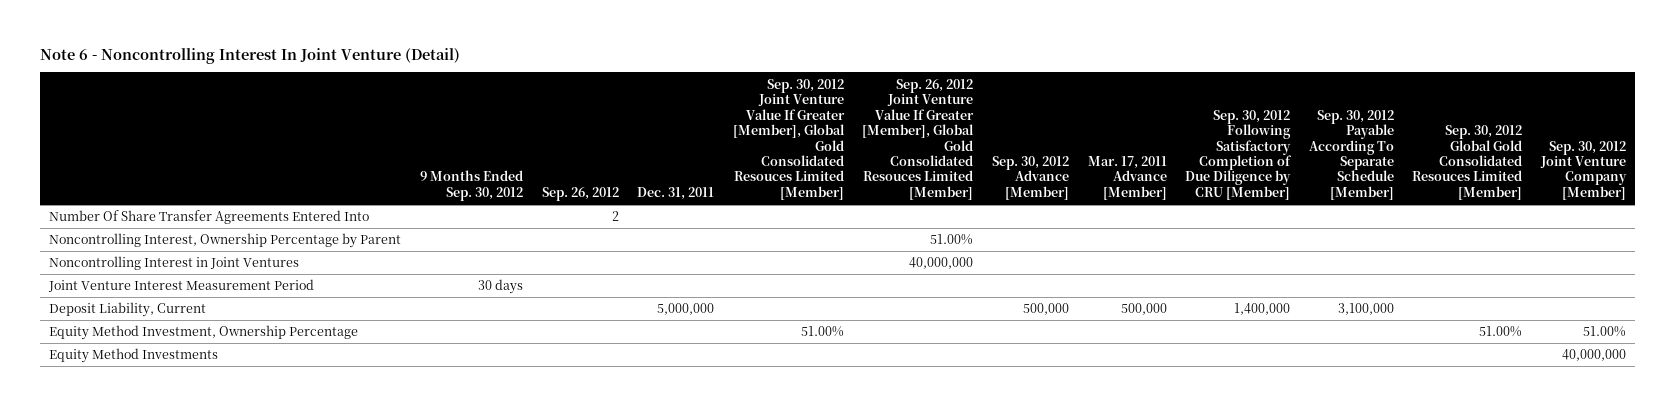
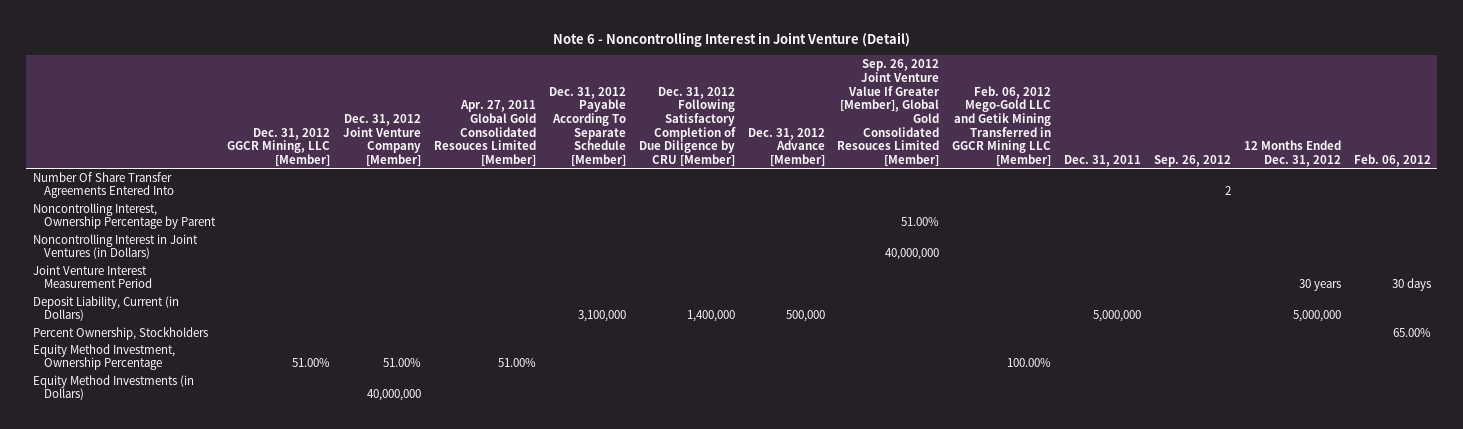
- Note 6 - Noncontrolling Interest In Joint Venture (Detail)
+ Note 6 - Noncontrolling Interest in Joint Venture (Detail)
- | 9 Months Ended Sep. 30, 2012 | Sep. 26, 2012 | Dec. 31, 2011 | Sep. 30, 2012 Joint Venture Value If Greater [Member], Global Gold Consolidated Resouces Limited [Member] | Sep. 26, 2012 Joint Venture Value If Greater [Member], Global Gold Consolidated Resouces Limited [Member] | Sep. 30, 2012 Advance [Member] | Mar. 17, 2011 Advance [Member] | Sep. 30, 2012 Following Satisfactory Completion of Due Diligence by CRU [Member] | Sep. 30, 2012 Payable According To Separate Schedule [Member] | Sep. 30, 2012 Global Gold Consolidated Resouces Limited [Member] | Sep. 30, 2012 Joint Venture Company [Member]
+ | Dec. 31, 2012 GGCR Mining, LLC [Member] | Dec. 31, 2012 Joint Venture Company [Member] | Apr. 27, 2011 Global Gold Consolidated Resouces Limited [Member] | Dec. 31, 2012 Payable According To Separate Schedule [Member] | Dec. 31, 2012 Following Satisfactory Completion of Due Diligence by CRU [Member] | Dec. 31, 2012 Advance [Member] | Sep. 26, 2012 Joint Venture Value If Greater [Member], Global Gold Consolidated Resouces Limited [Member] | Feb. 06, 2012 Mego-Gold LLC and Getik Mining Transferred in GGCR Mining LLC [Member] | Dec. 31, 2011 | Sep. 26, 2012 | 12 Months Ended Dec. 31, 2012 | Feb. 06, 2012
- Noncontrolling Interest in Joint Ventures | | | | | 40,000,000 | | | | | |
+ Noncontrolling Interest in Joint Ventures (in Dollars) | | | | | | | 40,000,000 | | | | |
- Deposit Liability, Current | | | 5,000,000 | | | 500,000 | 500,000 | 1,400,000 | 3,100,000 | |
+ Deposit Liability, Current (in Dollars) | | | | 3,100,000 | 1,400,000 | 500,000 | | | 5,000,000 | | 5,000,000 |
+ Percent Ownership, Stockholders | | | | | | | | | | | | 65.00%
- Equity Method Investments | | | | | | | | | | | 40,000,000
+ Equity Method Investments (in Dollars) | | 40,000,000 | | | | | | | | | |

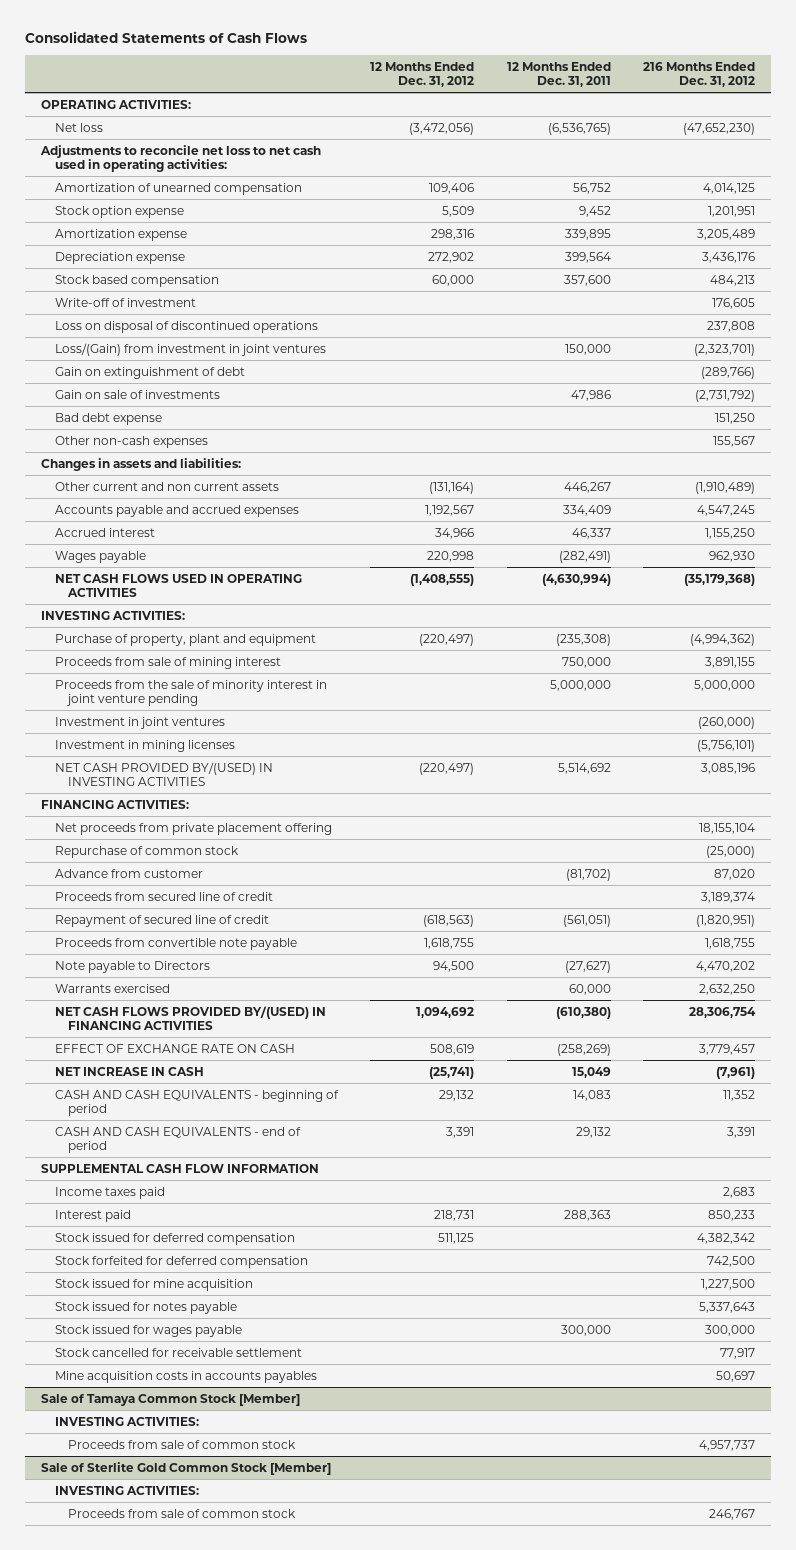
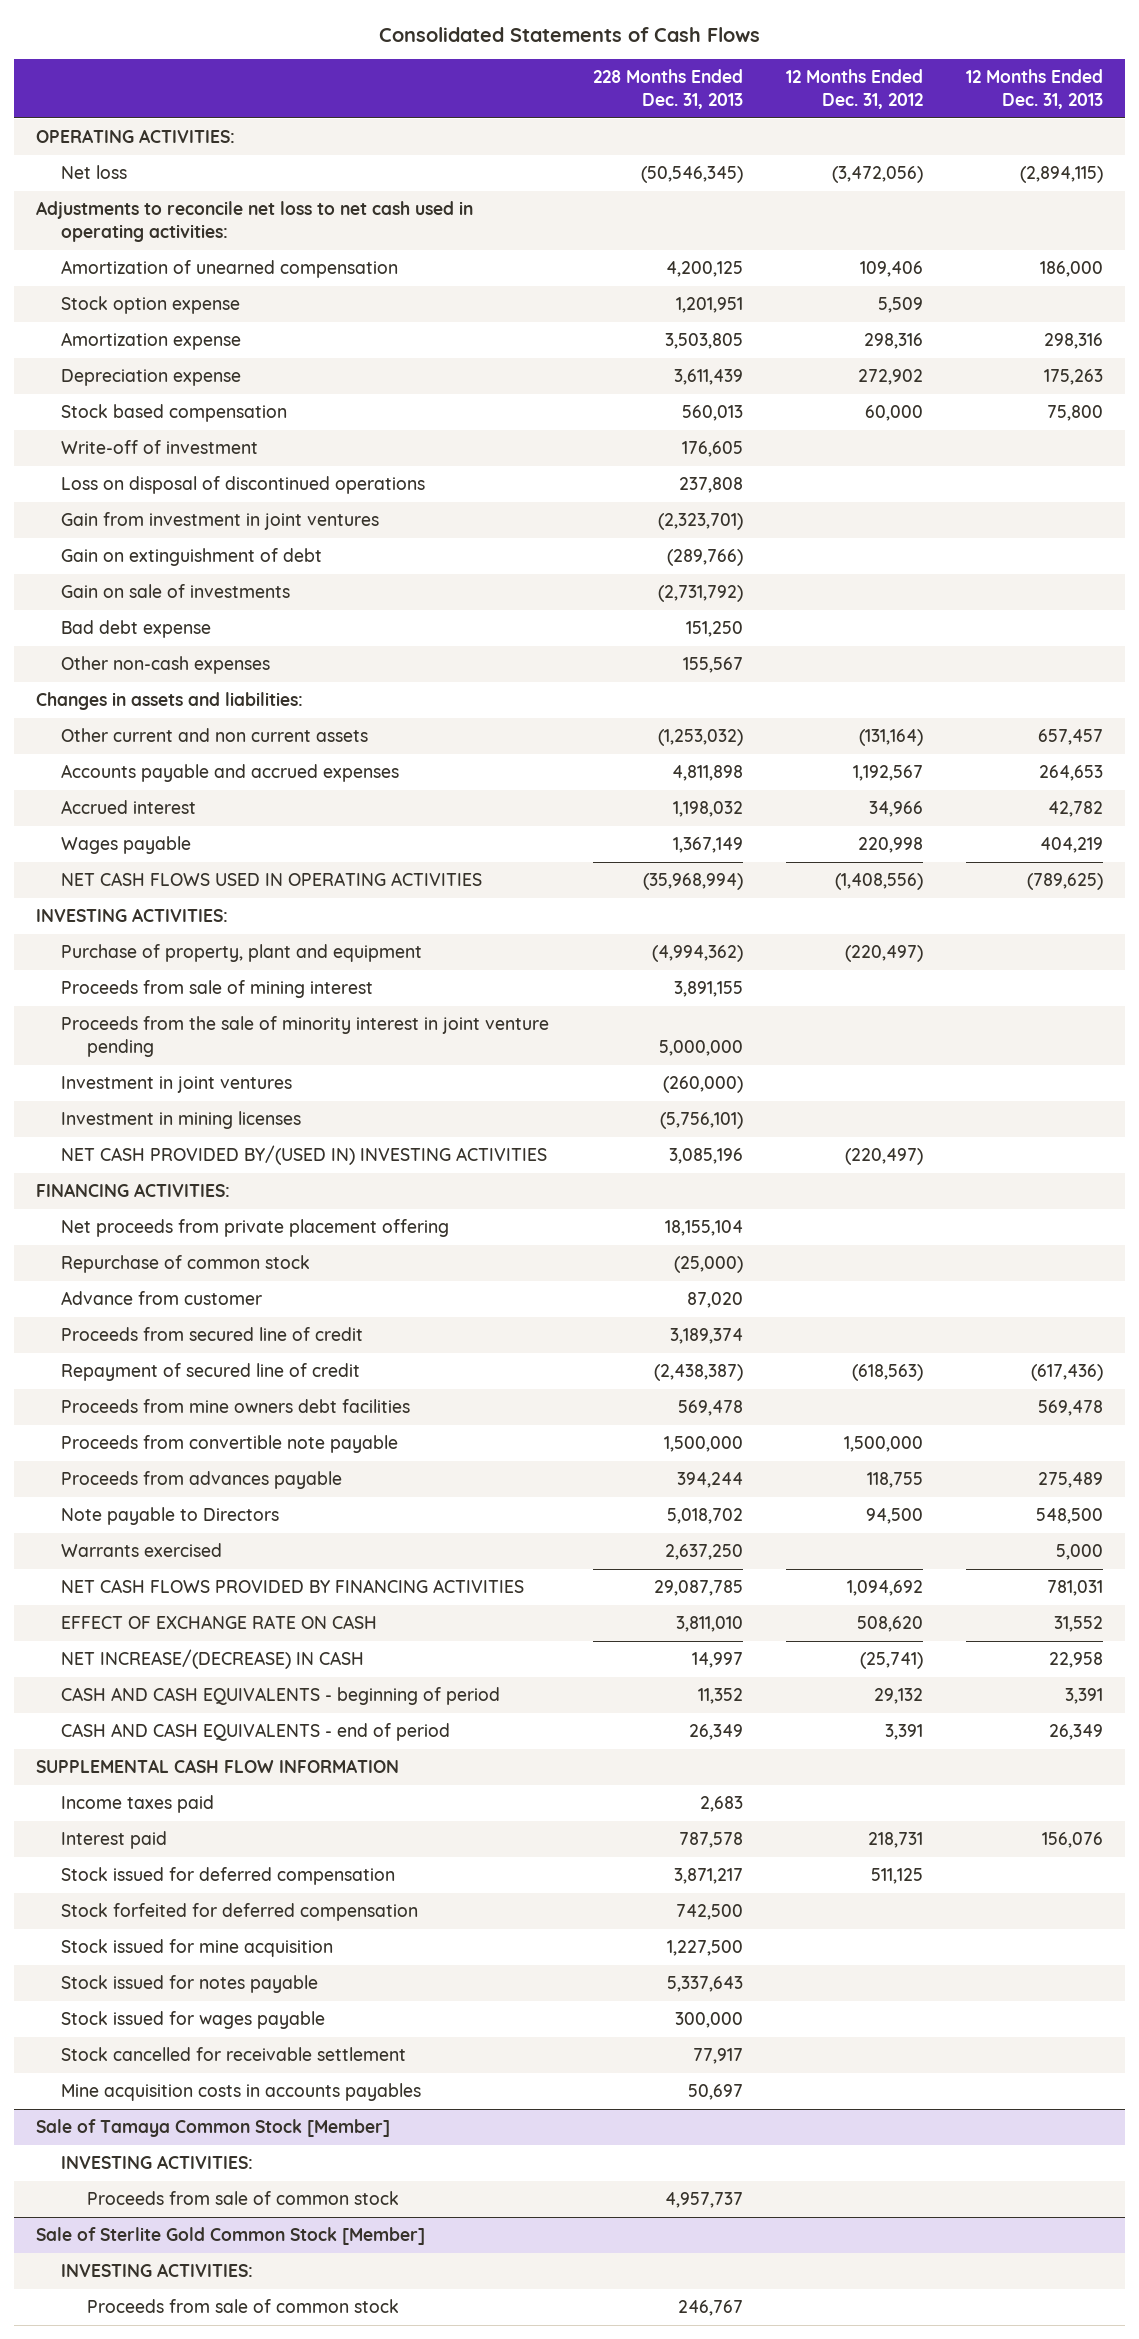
- | 12 Months Ended Dec. 31, 2012 | 12 Months Ended Dec. 31, 2011 | 216 Months Ended Dec. 31, 2012
+ | 228 Months Ended Dec. 31, 2013 | 12 Months Ended Dec. 31, 2012 | 12 Months Ended Dec. 31, 2013
- Loss/(Gain) from investment in joint ventures | | 150,000 | (2,323,701)
+ Gain from investment in joint ventures | (2,323,701) | |
- NET CASH FLOWS USED IN OPERATING ACTIVITIES | (1,408,555) | (4,630,994) | (35,179,368)
+ NET CASH FLOWS USED IN OPERATING ACTIVITIES | (35,968,994) | (1,408,556) | (789,625)
- NET CASH PROVIDED BY/(USED) IN INVESTING ACTIVITIES | (220,497) | 5,514,692 | 3,085,196
+ NET CASH PROVIDED BY/(USED IN) INVESTING ACTIVITIES | 3,085,196 | (220,497) |
- Proceeds from convertible note payable | 1,618,755 | | 1,618,755
+ Proceeds from mine owners debt facilities | 569,478 | | 569,478
+ Proceeds from convertible note payable | 1,500,000 | 1,500,000 |
+ Proceeds from advances payable | 394,244 | 118,755 | 275,489
- NET CASH FLOWS PROVIDED BY/(USED) IN FINANCING ACTIVITIES | 1,094,692 | (610,380) | 28,306,754
- EFFECT OF EXCHANGE RATE ON CASH | 508,619 | (258,269) | 3,779,457
- NET INCREASE IN CASH | (25,741) | 15,049 | (7,961)
+ NET CASH FLOWS PROVIDED BY FINANCING ACTIVITIES | 29,087,785 | 1,094,692 | 781,031
+ EFFECT OF EXCHANGE RATE ON CASH | 3,811,010 | 508,620 | 31,552
+ NET INCREASE/(DECREASE) IN CASH | 14,997 | (25,741) | 22,958

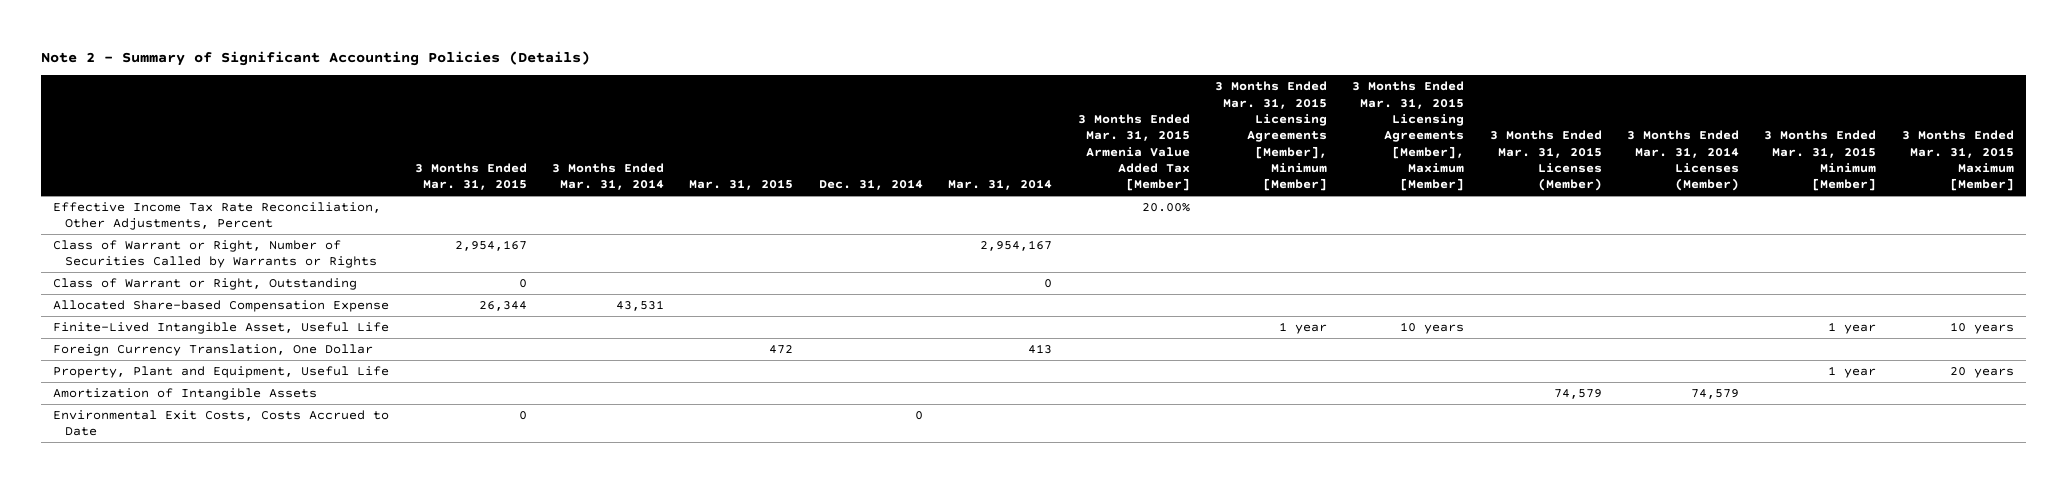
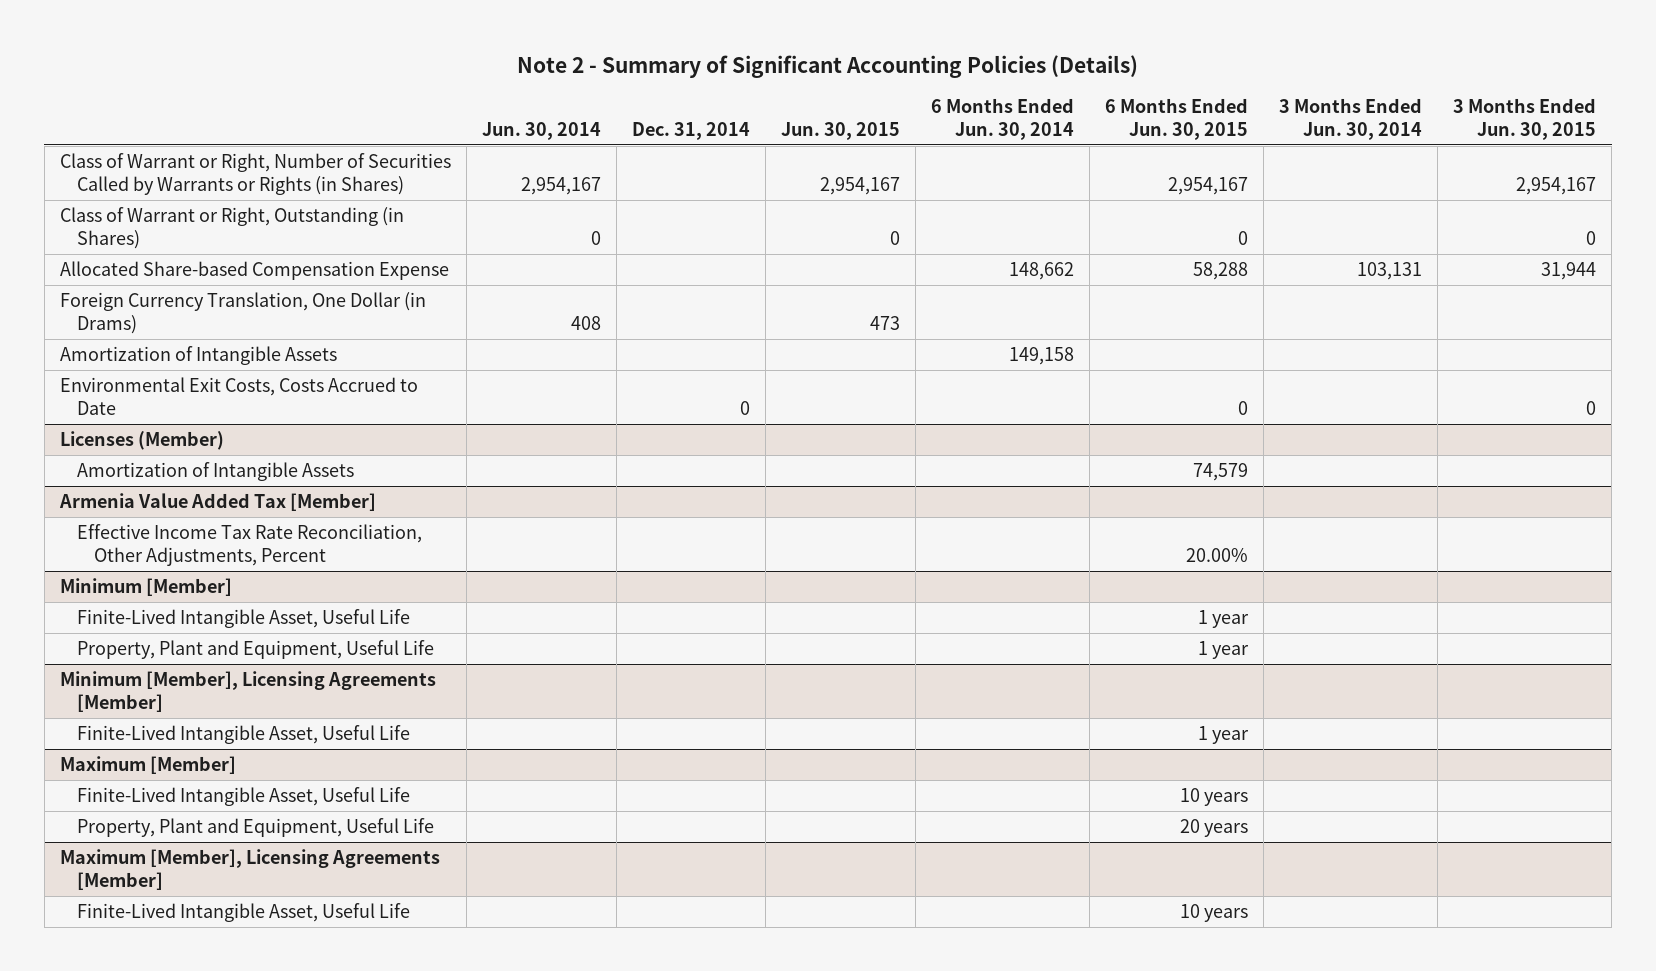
- | 3 Months Ended Mar. 31, 2015 | 3 Months Ended Mar. 31, 2014 | Mar. 31, 2015 | Dec. 31, 2014 | Mar. 31, 2014 | 3 Months Ended Mar. 31, 2015 Armenia Value Added Tax [Member] | 3 Months Ended Mar. 31, 2015 Licensing Agreements [Member], Minimum [Member] | 3 Months Ended Mar. 31, 2015 Licensing Agreements [Member], Maximum [Member] | 3 Months Ended Mar. 31, 2015 Licenses (Member) | 3 Months Ended Mar. 31, 2014 Licenses (Member) | 3 Months Ended Mar. 31, 2015 Minimum [Member] | 3 Months Ended Mar. 31, 2015 Maximum [Member]
+ | Jun. 30, 2014 | Dec. 31, 2014 | Jun. 30, 2015 | 6 Months Ended Jun. 30, 2014 | 6 Months Ended Jun. 30, 2015 | 3 Months Ended Jun. 30, 2014 | 3 Months Ended Jun. 30, 2015
- Effective Income Tax Rate Reconciliation, Other Adjustments, Percent | | | | | | 20.00% | | | | | |
- Class of Warrant or Right, Number of Securities Called by Warrants or Rights | 2,954,167 | | | | 2,954,167 | | | | | | |
- Class of Warrant or Right, Outstanding | 0 | | | | 0 | | | | | | |
+ Class of Warrant or Right, Number of Securities Called by Warrants or Rights (in Shares) | 2,954,167 | | 2,954,167 | | 2,954,167 | | 2,954,167
+ Class of Warrant or Right, Outstanding (in Shares) | 0 | | 0 | | 0 | | 0
- Finite-Lived Intangible Asset, Useful Life | | | | | | | 1 year | 10 years | | | 1 year | 10 years
- Foreign Currency Translation, One Dollar | | | 472 | | 413 | | | | | | |
- Property, Plant and Equipment, Useful Life | | | | | | | | | | | 1 year | 20 years
+ Foreign Currency Translation, One Dollar (in Drams) | 408 | | 473 | | | |
+ Licenses (Member)
+ Amortization of Intangible Assets | | | | | 74,579 | |
+ Armenia Value Added Tax [Member]
+ Effective Income Tax Rate Reconciliation, Other Adjustments, Percent | | | | | 20.00% | |
+ Minimum [Member]
+ Finite-Lived Intangible Asset, Useful Life | | | | | 1 year | |
+ Property, Plant and Equipment, Useful Life | | | | | 1 year | |
+ Minimum [Member], Licensing Agreements [Member]
+ Finite-Lived Intangible Asset, Useful Life | | | | | 1 year | |
+ Maximum [Member]
+ Finite-Lived Intangible Asset, Useful Life | | | | | 10 years | |
+ Property, Plant and Equipment, Useful Life | | | | | 20 years | |
+ Maximum [Member], Licensing Agreements [Member]
+ Finite-Lived Intangible Asset, Useful Life | | | | | 10 years | |

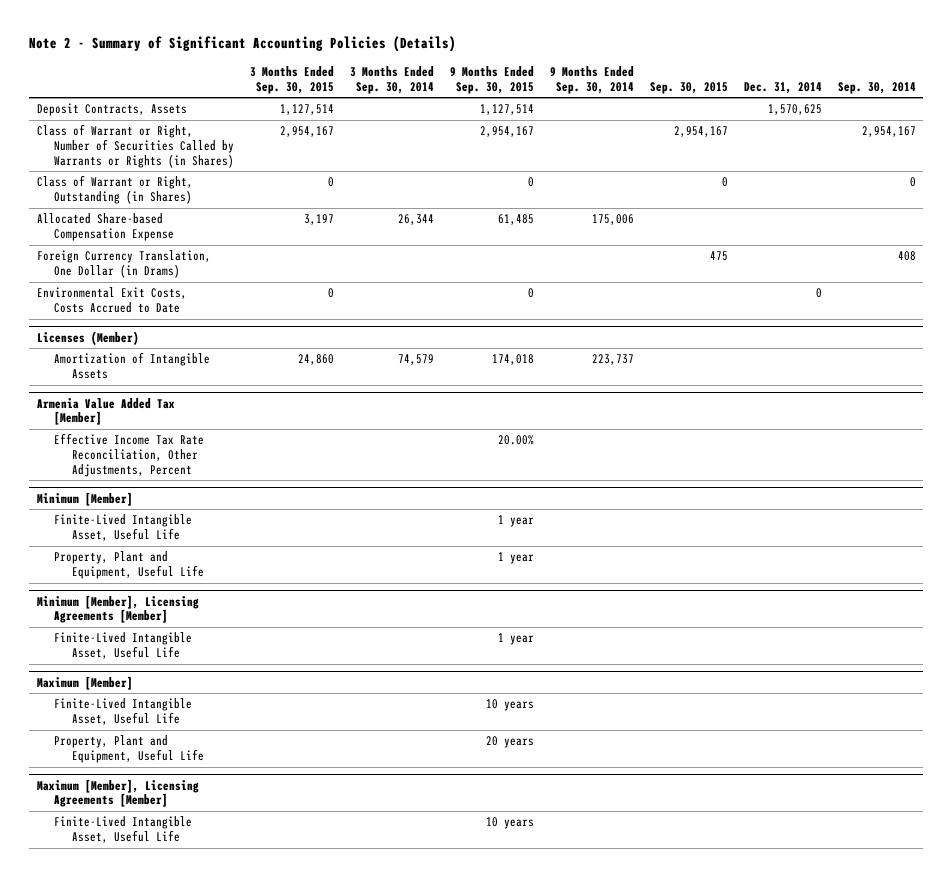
- | Jun. 30, 2014 | Dec. 31, 2014 | Jun. 30, 2015 | 6 Months Ended Jun. 30, 2014 | 6 Months Ended Jun. 30, 2015 | 3 Months Ended Jun. 30, 2014 | 3 Months Ended Jun. 30, 2015
+ | 3 Months Ended Sep. 30, 2015 | 3 Months Ended Sep. 30, 2014 | 9 Months Ended Sep. 30, 2015 | 9 Months Ended Sep. 30, 2014 | Sep. 30, 2015 | Dec. 31, 2014 | Sep. 30, 2014
+ Deposit Contracts, Assets | 1,127,514 | | 1,127,514 | | | 1,570,625 |
- Amortization of Intangible Assets | | | | 149,158 | | |

